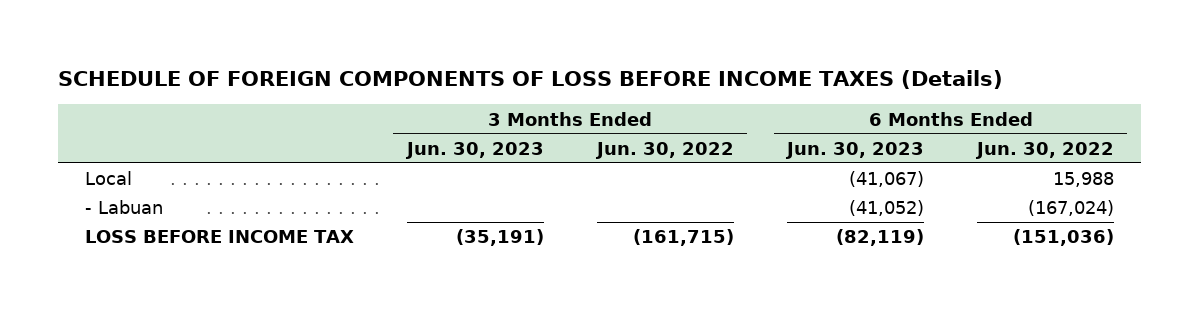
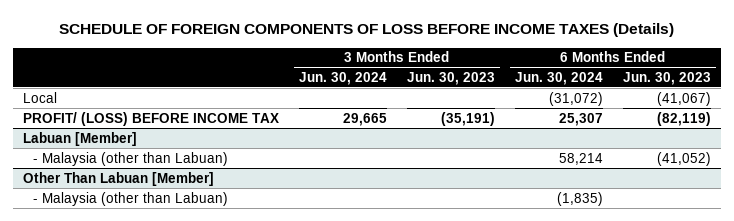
- | 3 Months Ended Jun. 30, 2023 | 3 Months Ended Jun. 30, 2022 | 6 Months Ended Jun. 30, 2023 | 6 Months Ended Jun. 30, 2022
+ | 3 Months Ended Jun. 30, 2024 | 3 Months Ended Jun. 30, 2023 | 6 Months Ended Jun. 30, 2024 | 6 Months Ended Jun. 30, 2023
- - Labuan | | | (41,052) | (167,024)
- LOSS BEFORE INCOME TAX | (35,191) | (161,715) | (82,119) | (151,036)
+ PROFIT/ (LOSS) BEFORE INCOME TAX | 29,665 | (35,191) | 25,307 | (82,119)
+ Labuan [Member]
+ - Malaysia (other than Labuan) | | | 58,214 | (41,052)
+ Other Than Labuan [Member]
+ - Malaysia (other than Labuan) | | | (1,835) |

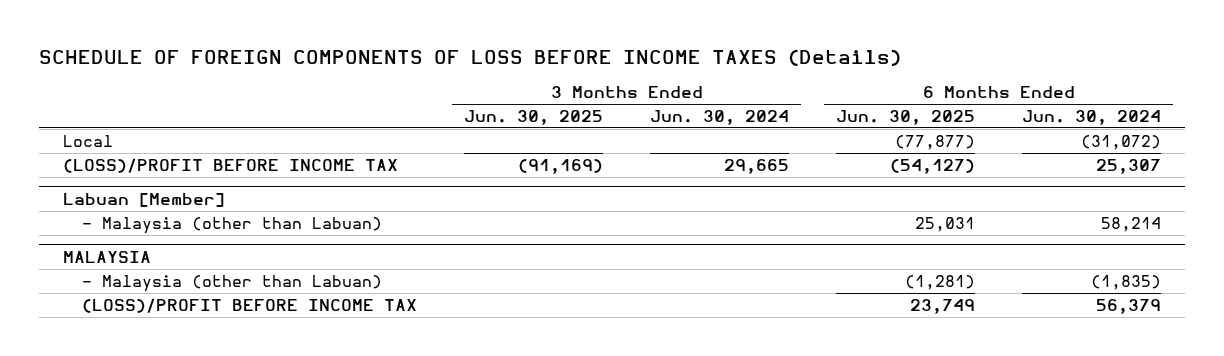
- | 3 Months Ended Jun. 30, 2024 | 3 Months Ended Jun. 30, 2023 | 6 Months Ended Jun. 30, 2024 | 6 Months Ended Jun. 30, 2023
+ | 3 Months Ended Jun. 30, 2025 | 3 Months Ended Jun. 30, 2024 | 6 Months Ended Jun. 30, 2025 | 6 Months Ended Jun. 30, 2024
- PROFIT/ (LOSS) BEFORE INCOME TAX | 29,665 | (35,191) | 25,307 | (82,119)
+ (LOSS)/PROFIT BEFORE INCOME TAX | (91,169) | 29,665 | (54,127) | 25,307
- Other Than Labuan [Member]
+ MALAYSIA
+ (LOSS)/PROFIT BEFORE INCOME TAX | | | 23,749 | 56,379

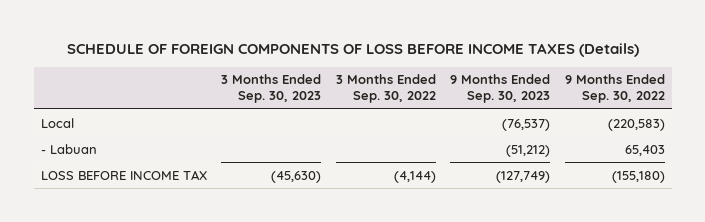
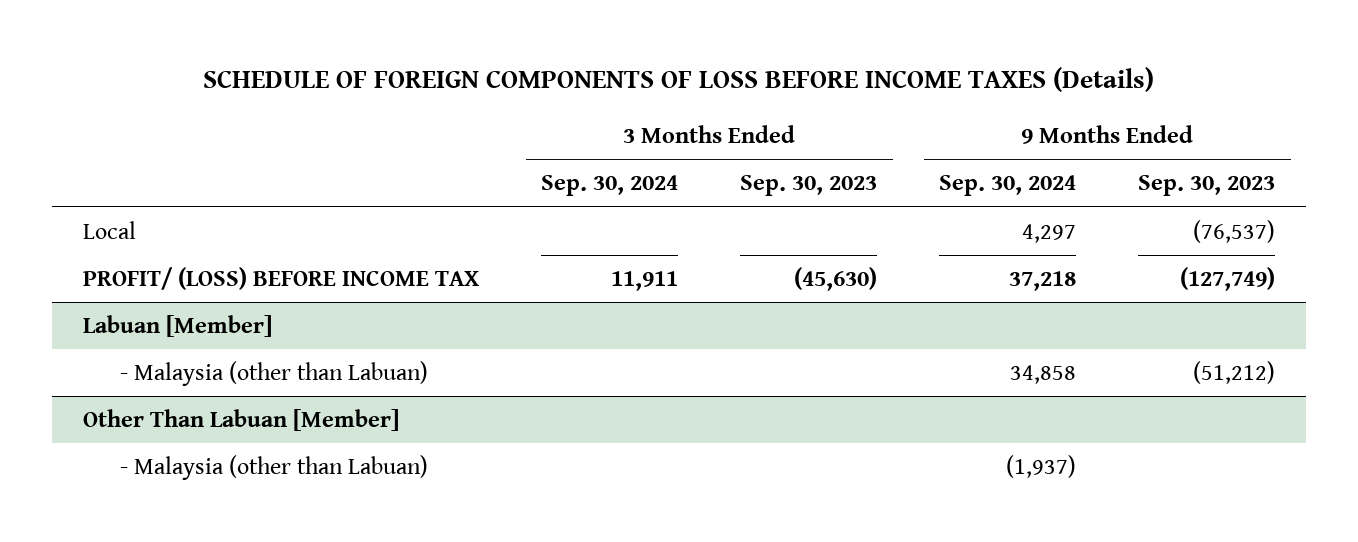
- | 3 Months Ended Sep. 30, 2023 | 3 Months Ended Sep. 30, 2022 | 9 Months Ended Sep. 30, 2023 | 9 Months Ended Sep. 30, 2022
+ | 3 Months Ended Sep. 30, 2024 | 3 Months Ended Sep. 30, 2023 | 9 Months Ended Sep. 30, 2024 | 9 Months Ended Sep. 30, 2023
- - Labuan | | | (51,212) | 65,403
- LOSS BEFORE INCOME TAX | (45,630) | (4,144) | (127,749) | (155,180)
+ PROFIT/ (LOSS) BEFORE INCOME TAX | 11,911 | (45,630) | 37,218 | (127,749)
+ Labuan [Member]
+ - Malaysia (other than Labuan) | | | 34,858 | (51,212)
+ Other Than Labuan [Member]
+ - Malaysia (other than Labuan) | | | (1,937) |

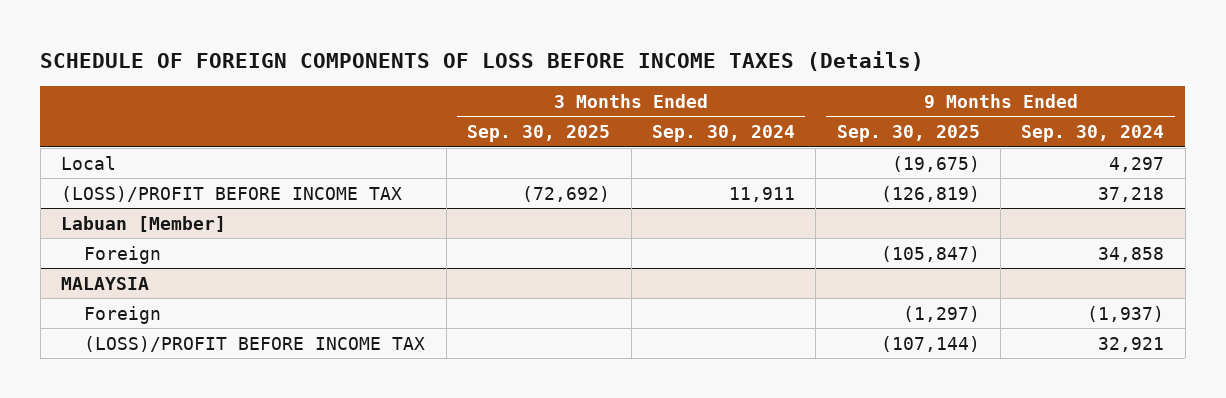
- | 3 Months Ended Sep. 30, 2024 | 3 Months Ended Sep. 30, 2023 | 9 Months Ended Sep. 30, 2024 | 9 Months Ended Sep. 30, 2023
+ | 3 Months Ended Sep. 30, 2025 | 3 Months Ended Sep. 30, 2024 | 9 Months Ended Sep. 30, 2025 | 9 Months Ended Sep. 30, 2024
- PROFIT/ (LOSS) BEFORE INCOME TAX | 11,911 | (45,630) | 37,218 | (127,749)
+ (LOSS)/PROFIT BEFORE INCOME TAX | (72,692) | 11,911 | (126,819) | 37,218
@ Labuan [Member]
- - Malaysia (other than Labuan) | | | 34,858 | (51,212)
- Other Than Labuan [Member]
- - Malaysia (other than Labuan) | | | (1,937) |
@ Labuan [Member]
+ Foreign | | | (105,847) | 34,858
+ MALAYSIA
+ Foreign | | | (1,297) | (1,937)
+ (LOSS)/PROFIT BEFORE INCOME TAX | | | (107,144) | 32,921

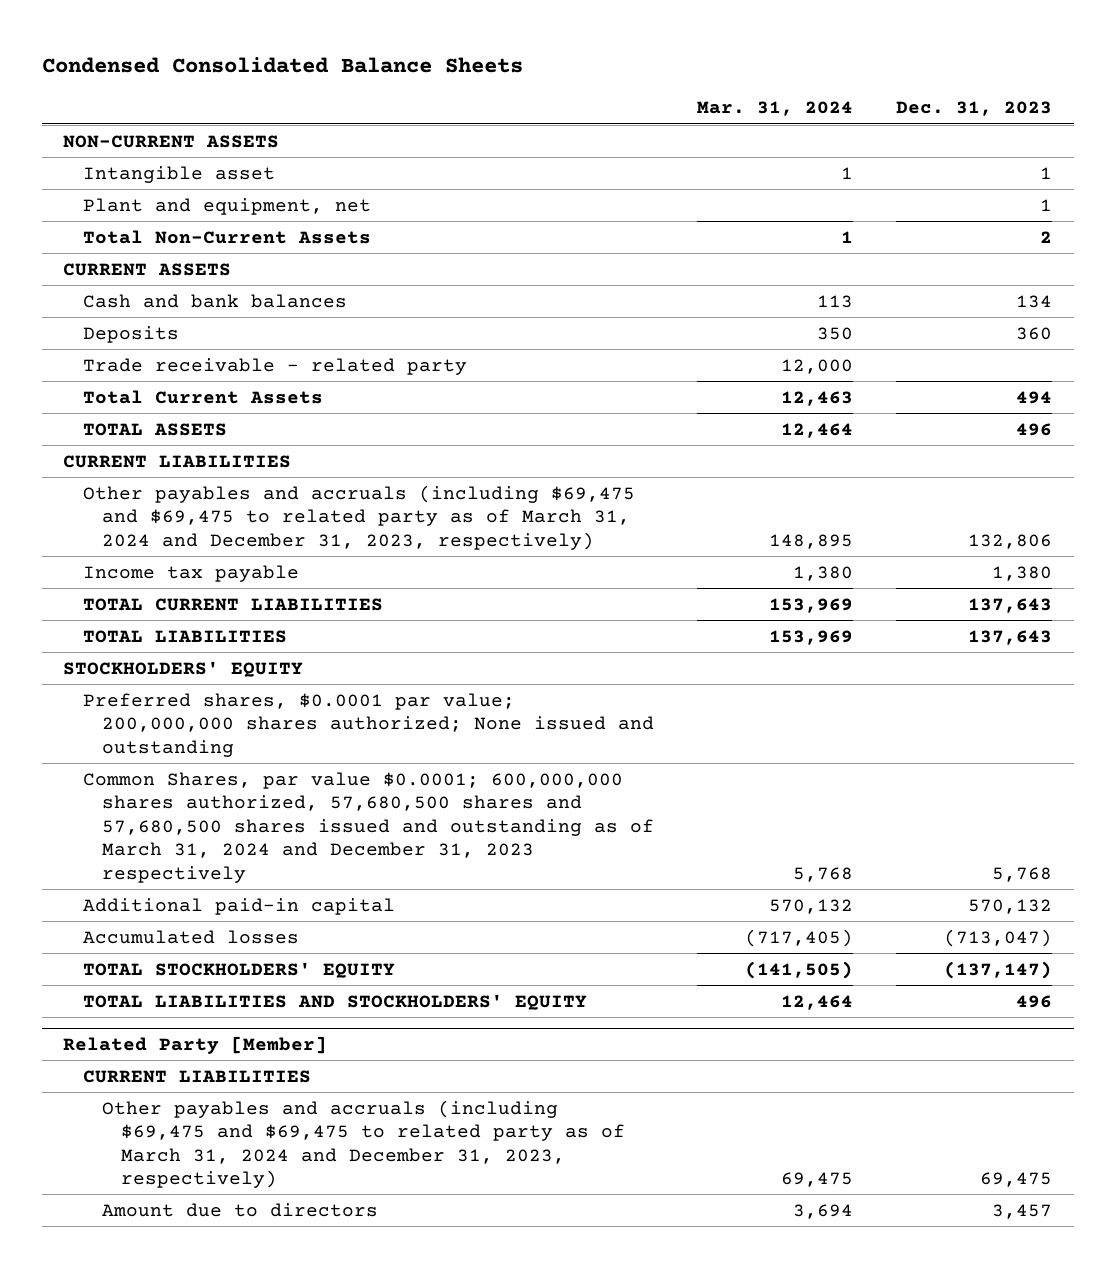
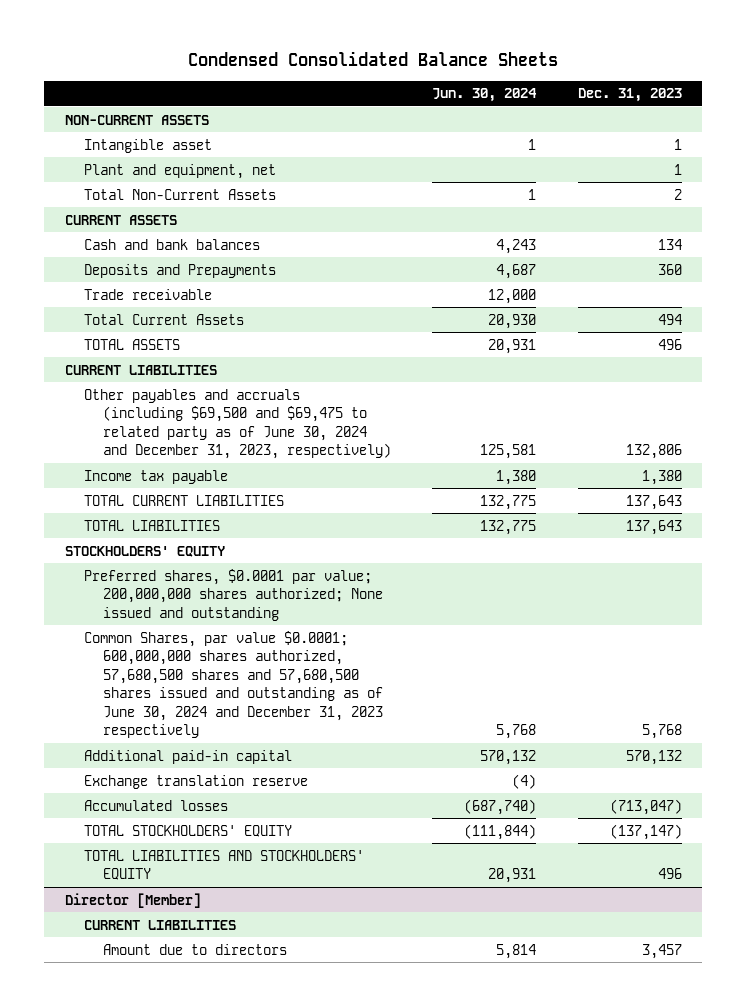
- | Mar. 31, 2024 | Dec. 31, 2023
+ | Jun. 30, 2024 | Dec. 31, 2023
- Deposits | 350 | 360
- Trade receivable - related party | 12,000 |
+ Deposits and Prepayments | 4,687 | 360
+ Trade receivable | 12,000 |
- Other payables and accruals (including $69,475 and $69,475 to related party as of March 31, 2024 and December 31, 2023, respectively) | 148,895 | 132,806
+ Other payables and accruals (including $69,500 and $69,475 to related party as of June 30, 2024 and December 31, 2023, respectively) | 125,581 | 132,806
- Common Shares, par value $0.0001; 600,000,000 shares authorized, 57,680,500 shares and 57,680,500 shares issued and outstanding as of March 31, 2024 and December 31, 2023 respectively | 5,768 | 5,768
+ Common Shares, par value $0.0001; 600,000,000 shares authorized, 57,680,500 shares and 57,680,500 shares issued and outstanding as of June 30, 2024 and December 31, 2023 respectively | 5,768 | 5,768
+ Exchange translation reserve | (4) |
- Related Party [Member]
+ Director [Member]
- Other payables and accruals (including $69,475 and $69,475 to related party as of March 31, 2024 and December 31, 2023, respectively) | 69,475 | 69,475

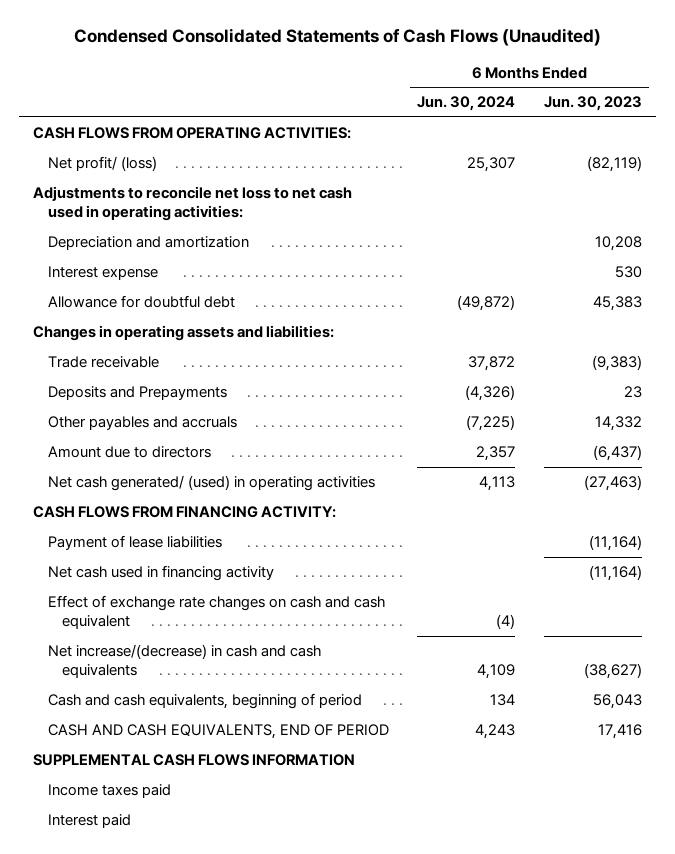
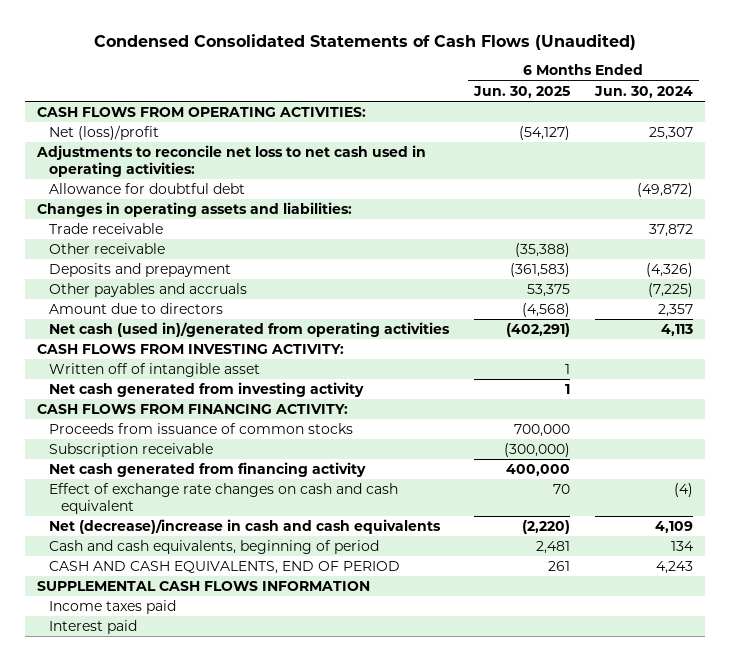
- | 6 Months Ended Jun. 30, 2024 | 6 Months Ended Jun. 30, 2023
+ | 6 Months Ended Jun. 30, 2025 | 6 Months Ended Jun. 30, 2024
- Net profit/ (loss) | 25,307 | (82,119)
+ Net (loss)/profit | (54,127) | 25,307
- Depreciation and amortization | | 10,208
- Interest expense | | 530
- Deposits and Prepayments | (4,326) | 23
+ Other receivable | (35,388) |
+ Deposits and prepayment | (361,583) | (4,326)
- Net cash generated/ (used) in operating activities | 4,113 | (27,463)
+ Net cash (used in)/generated from operating activities | (402,291) | 4,113
+ CASH FLOWS FROM INVESTING ACTIVITY:
+ Written off of intangible asset | 1 |
+ Net cash generated from investing activity | 1 |
- Payment of lease liabilities | | (11,164)
- Net cash used in financing activity | | (11,164)
+ Proceeds from issuance of common stocks | 700,000 |
+ Subscription receivable | (300,000) |
+ Net cash generated from financing activity | 400,000 |
- Net increase/(decrease) in cash and cash equivalents | 4,109 | (38,627)
+ Net (decrease)/increase in cash and cash equivalents | (2,220) | 4,109

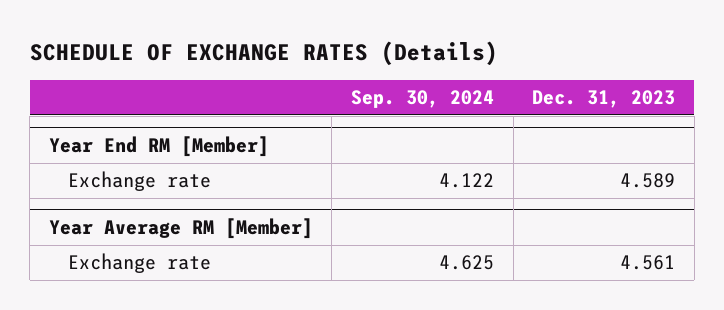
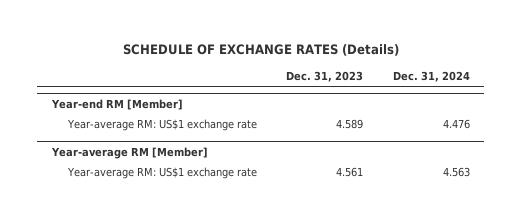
- | Sep. 30, 2024 | Dec. 31, 2023
+ | Dec. 31, 2023 | Dec. 31, 2024
- Year End RM [Member]
- Exchange rate | 4.122 | 4.589
- Year Average RM [Member]
- Exchange rate | 4.625 | 4.561
+ Year-end RM [Member]
+ Year-average RM: US$1 exchange rate | 4.589 | 4.476
+ Year-average RM [Member]
+ Year-average RM: US$1 exchange rate | 4.561 | 4.563

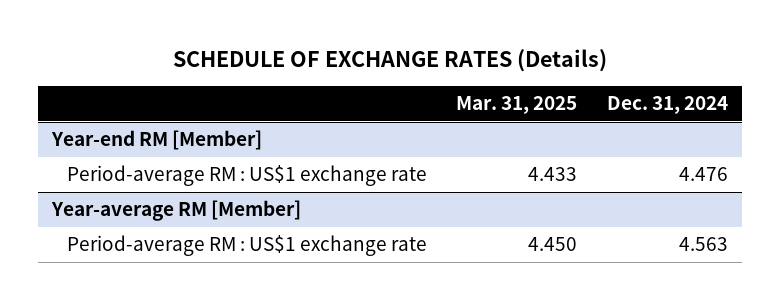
- | Dec. 31, 2023 | Dec. 31, 2024
+ | Mar. 31, 2025 | Dec. 31, 2024
@ Year-end RM [Member]
- Year-average RM: US$1 exchange rate | 4.589 | 4.476
+ Period-average RM : US$1 exchange rate | 4.433 | 4.476
@ Year-average RM [Member]
- Year-average RM: US$1 exchange rate | 4.561 | 4.563
+ Period-average RM : US$1 exchange rate | 4.450 | 4.563

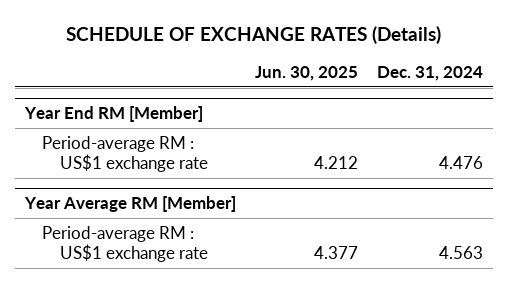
- | Mar. 31, 2025 | Dec. 31, 2024
+ | Jun. 30, 2025 | Dec. 31, 2024
- Year-end RM [Member]
+ Year End RM [Member]
- Year-average RM [Member]
+ Year Average RM [Member]

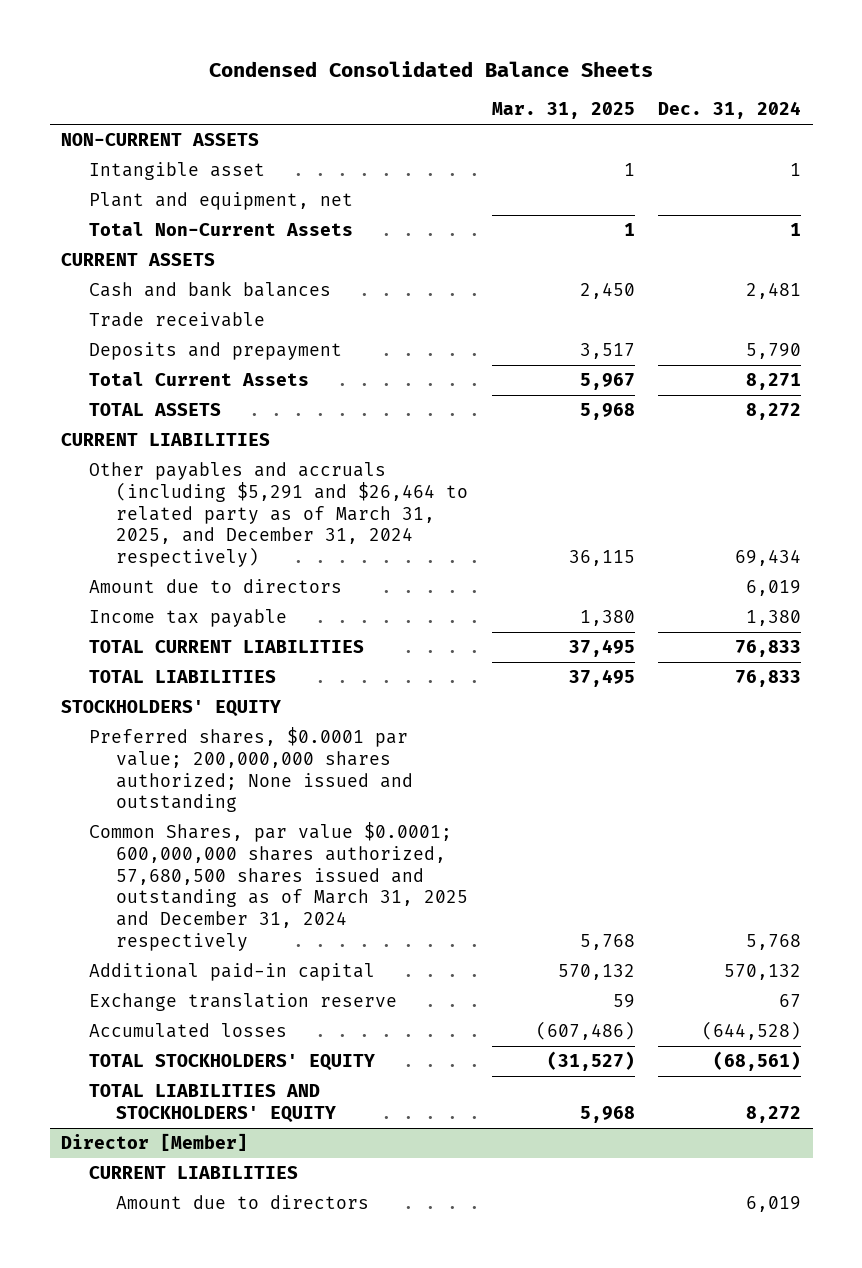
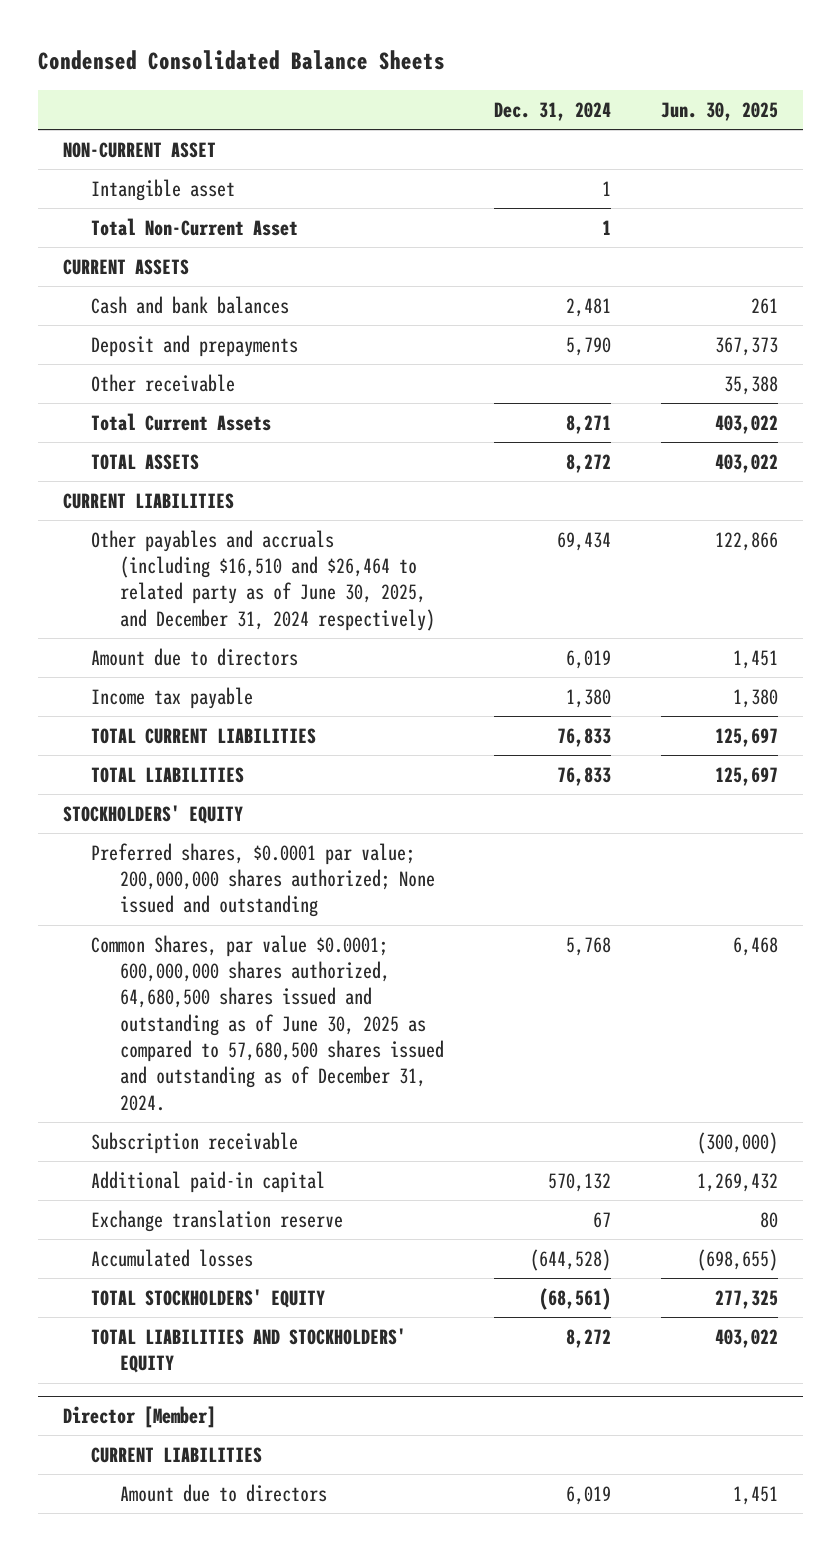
- | Mar. 31, 2025 | Dec. 31, 2024
+ | Dec. 31, 2024 | Jun. 30, 2025
- NON-CURRENT ASSETS
+ NON-CURRENT ASSET
- Plant and equipment, net
- Total Non-Current Assets | 1 | 1
+ Total Non-Current Asset | 1 |
- Trade receivable
- Deposits and prepayment | 3,517 | 5,790
+ Deposit and prepayments | 5,790 | 367,373
+ Other receivable | | 35,388
- Other payables and accruals (including $5,291 and $26,464 to related party as of March 31, 2025, and December 31, 2024 respectively) | 36,115 | 69,434
+ Other payables and accruals (including $16,510 and $26,464 to related party as of June 30, 2025, and December 31, 2024 respectively) | 69,434 | 122,866
- Common Shares, par value $0.0001; 600,000,000 shares authorized, 57,680,500 shares issued and outstanding as of March 31, 2025 and December 31, 2024 respectively | 5,768 | 5,768
+ Common Shares, par value $0.0001; 600,000,000 shares authorized, 64,680,500 shares issued and outstanding as of June 30, 2025 as compared to 57,680,500 shares issued and outstanding as of December 31, 2024. | 5,768 | 6,468
+ Subscription receivable | | (300,000)

